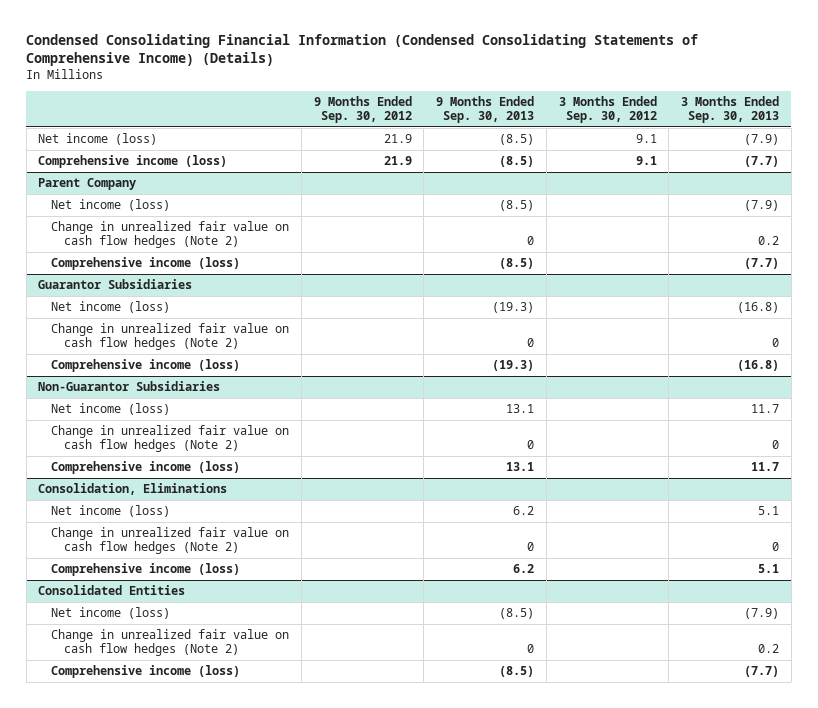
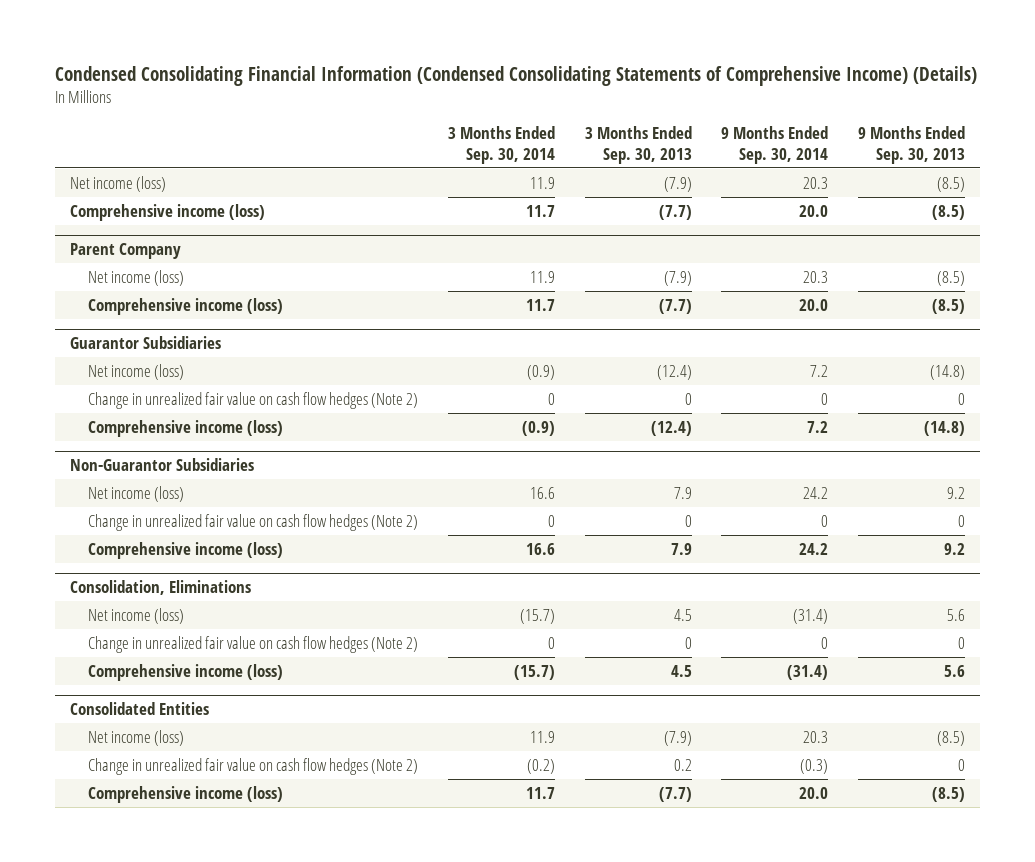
- | 9 Months Ended Sep. 30, 2012 | 9 Months Ended Sep. 30, 2013 | 3 Months Ended Sep. 30, 2012 | 3 Months Ended Sep. 30, 2013
+ | 3 Months Ended Sep. 30, 2014 | 3 Months Ended Sep. 30, 2013 | 9 Months Ended Sep. 30, 2014 | 9 Months Ended Sep. 30, 2013
@ Parent Company
- Change in unrealized fair value on cash flow hedges (Note 2) | | 0 | | 0.2
@ Guarantor Subsidiaries
- Net income (loss) | | (19.3) | | (16.8)
+ Net income (loss) | (0.9) | (12.4) | 7.2 | (14.8)
- Comprehensive income (loss) | | (19.3) | | (16.8)
+ Comprehensive income (loss) | (0.9) | (12.4) | 7.2 | (14.8)
@ Non-Guarantor Subsidiaries
- Net income (loss) | | 13.1 | | 11.7
+ Net income (loss) | 16.6 | 7.9 | 24.2 | 9.2
- Comprehensive income (loss) | | 13.1 | | 11.7
+ Comprehensive income (loss) | 16.6 | 7.9 | 24.2 | 9.2
@ Consolidation, Eliminations
- Net income (loss) | | 6.2 | | 5.1
+ Net income (loss) | (15.7) | 4.5 | (31.4) | 5.6
- Comprehensive income (loss) | | 6.2 | | 5.1
+ Comprehensive income (loss) | (15.7) | 4.5 | (31.4) | 5.6

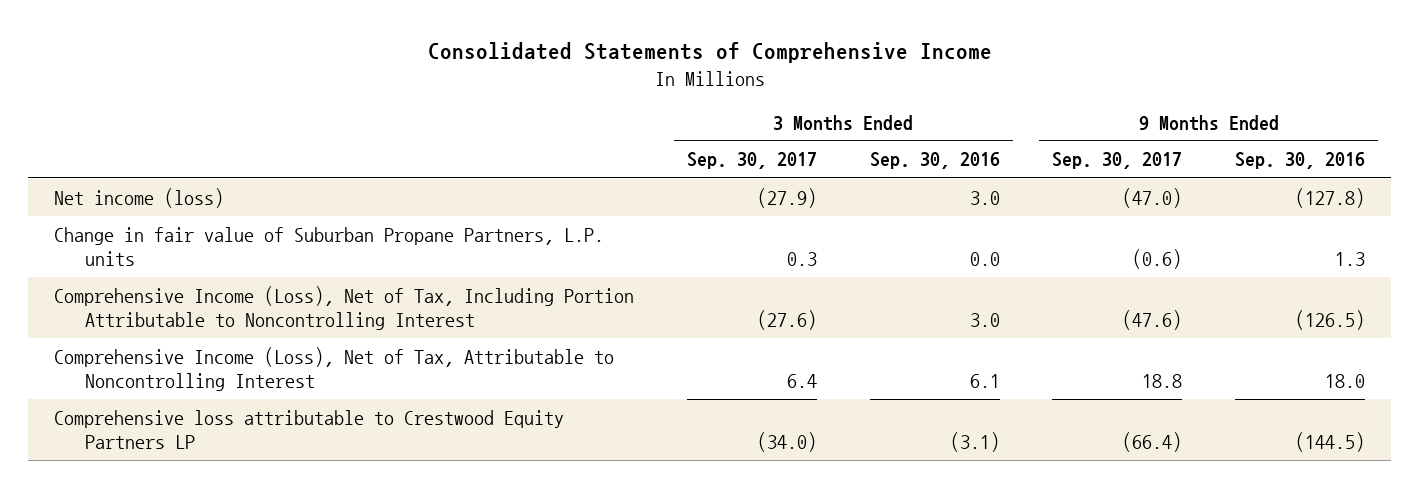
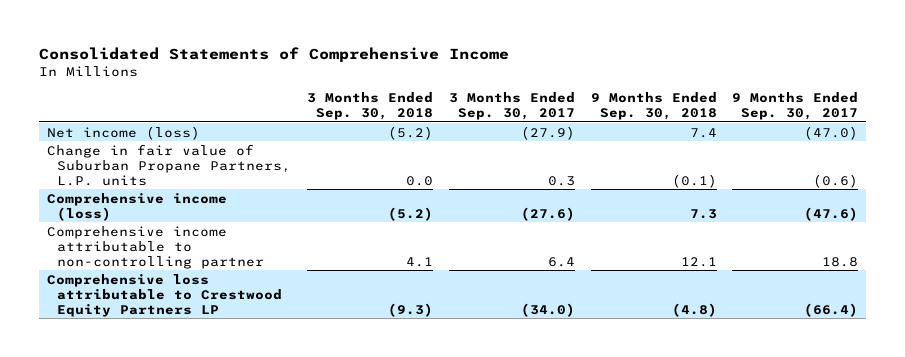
- | 3 Months Ended Sep. 30, 2017 | 3 Months Ended Sep. 30, 2016 | 9 Months Ended Sep. 30, 2017 | 9 Months Ended Sep. 30, 2016
+ | 3 Months Ended Sep. 30, 2018 | 3 Months Ended Sep. 30, 2017 | 9 Months Ended Sep. 30, 2018 | 9 Months Ended Sep. 30, 2017
- Comprehensive Income (Loss), Net of Tax, Including Portion Attributable to Noncontrolling Interest | (27.6) | 3.0 | (47.6) | (126.5)
- Comprehensive Income (Loss), Net of Tax, Attributable to Noncontrolling Interest | 6.4 | 6.1 | 18.8 | 18.0
+ Comprehensive income (loss) | (5.2) | (27.6) | 7.3 | (47.6)
+ Comprehensive income attributable to non-controlling partner | 4.1 | 6.4 | 12.1 | 18.8

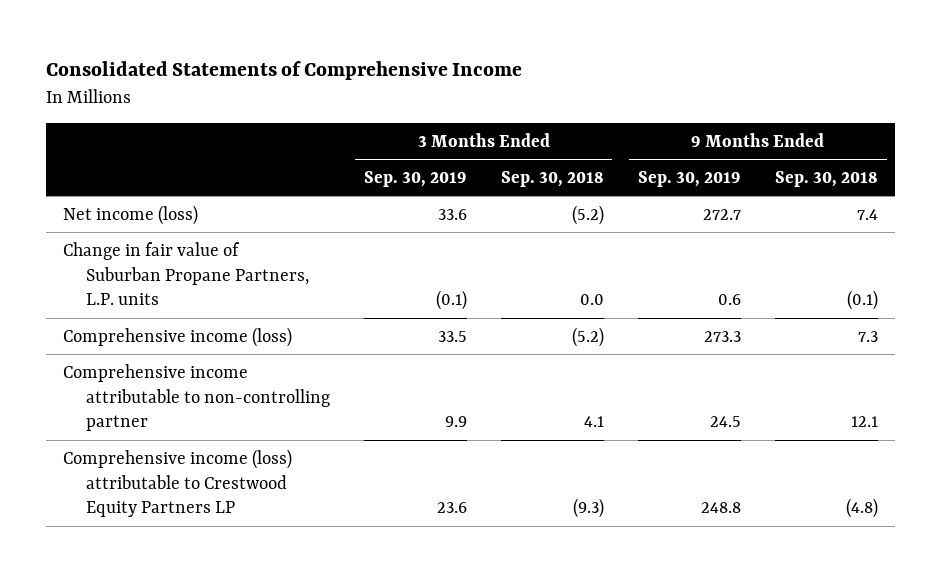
- | 3 Months Ended Sep. 30, 2018 | 3 Months Ended Sep. 30, 2017 | 9 Months Ended Sep. 30, 2018 | 9 Months Ended Sep. 30, 2017
+ | 3 Months Ended Sep. 30, 2019 | 3 Months Ended Sep. 30, 2018 | 9 Months Ended Sep. 30, 2019 | 9 Months Ended Sep. 30, 2018
- Comprehensive loss attributable to Crestwood Equity Partners LP | (9.3) | (34.0) | (4.8) | (66.4)
+ Comprehensive income (loss) attributable to Crestwood Equity Partners LP | 23.6 | (9.3) | 248.8 | (4.8)

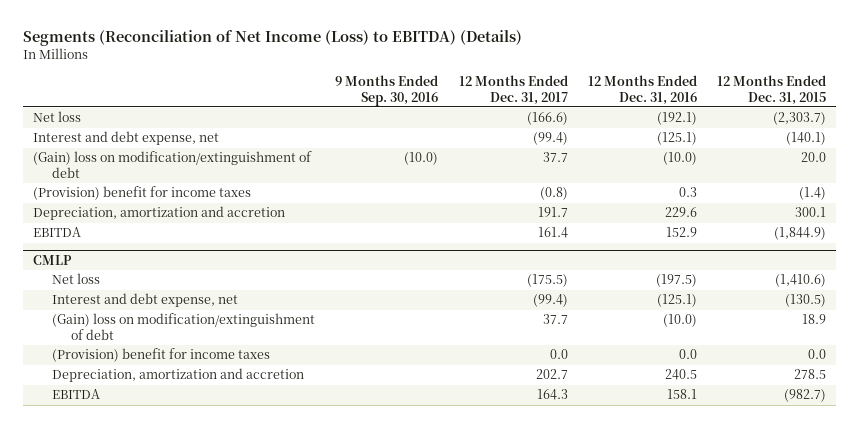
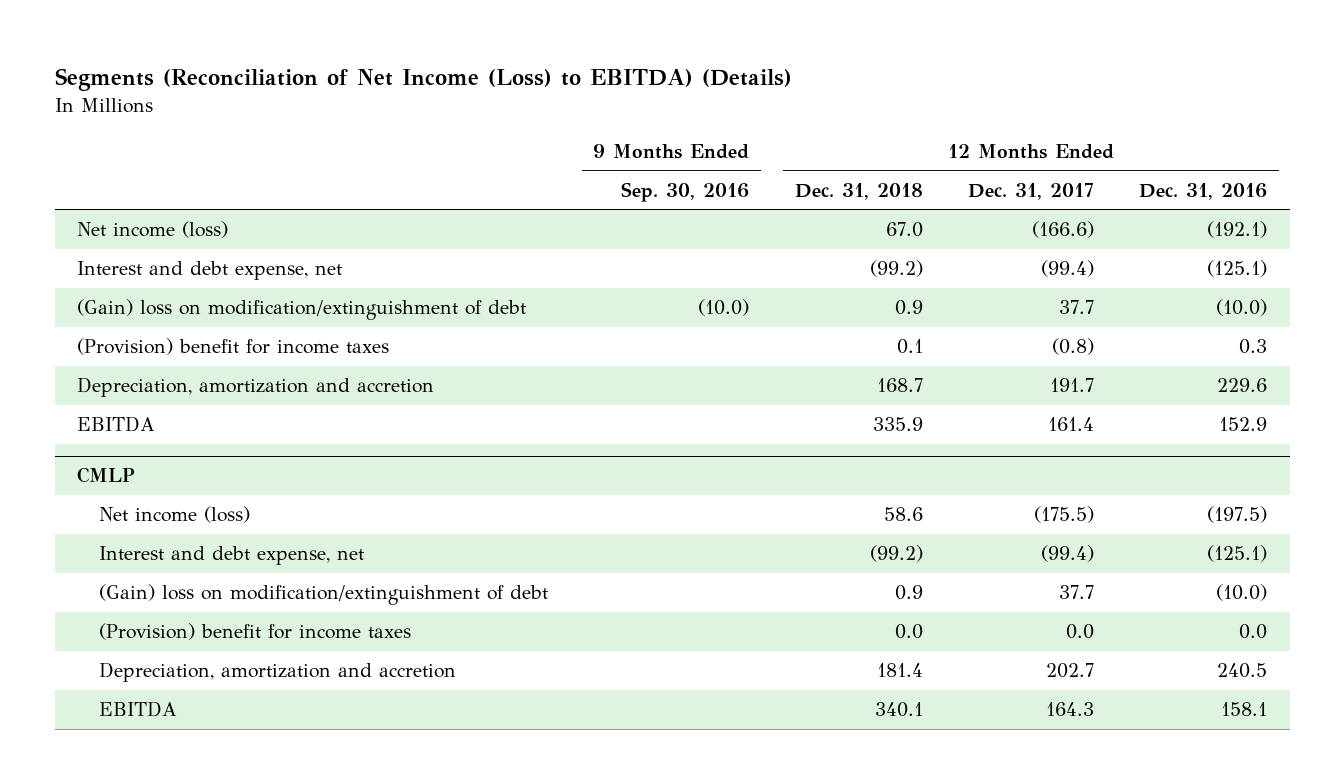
- | 9 Months Ended Sep. 30, 2016 | 12 Months Ended Dec. 31, 2017 | 12 Months Ended Dec. 31, 2016 | 12 Months Ended Dec. 31, 2015
+ | 9 Months Ended Sep. 30, 2016 | 12 Months Ended Dec. 31, 2018 | 12 Months Ended Dec. 31, 2017 | 12 Months Ended Dec. 31, 2016
- Net loss | | (166.6) | (192.1) | (2,303.7)
+ Net income (loss) | | 67.0 | (166.6) | (192.1)
@ CMLP
- Net loss | | (175.5) | (197.5) | (1,410.6)
+ Net income (loss) | | 58.6 | (175.5) | (197.5)

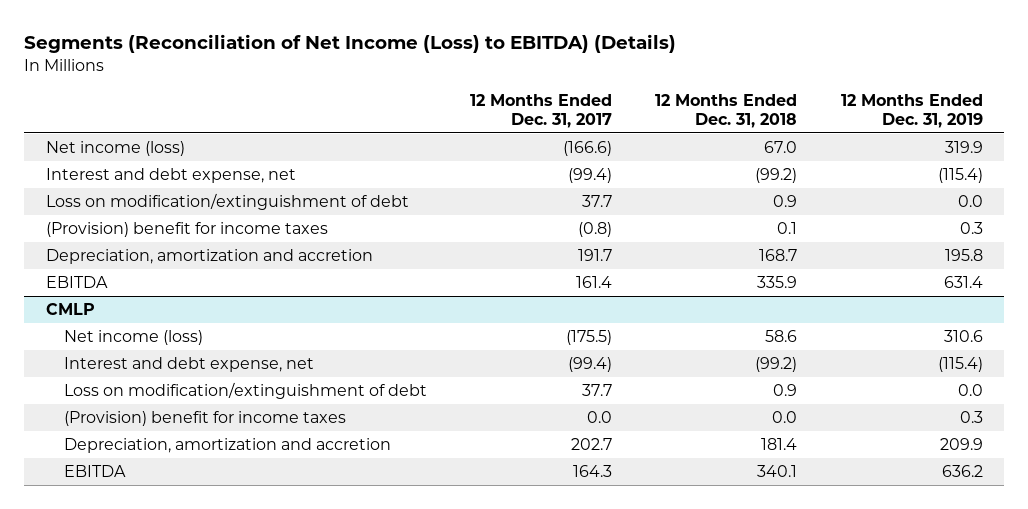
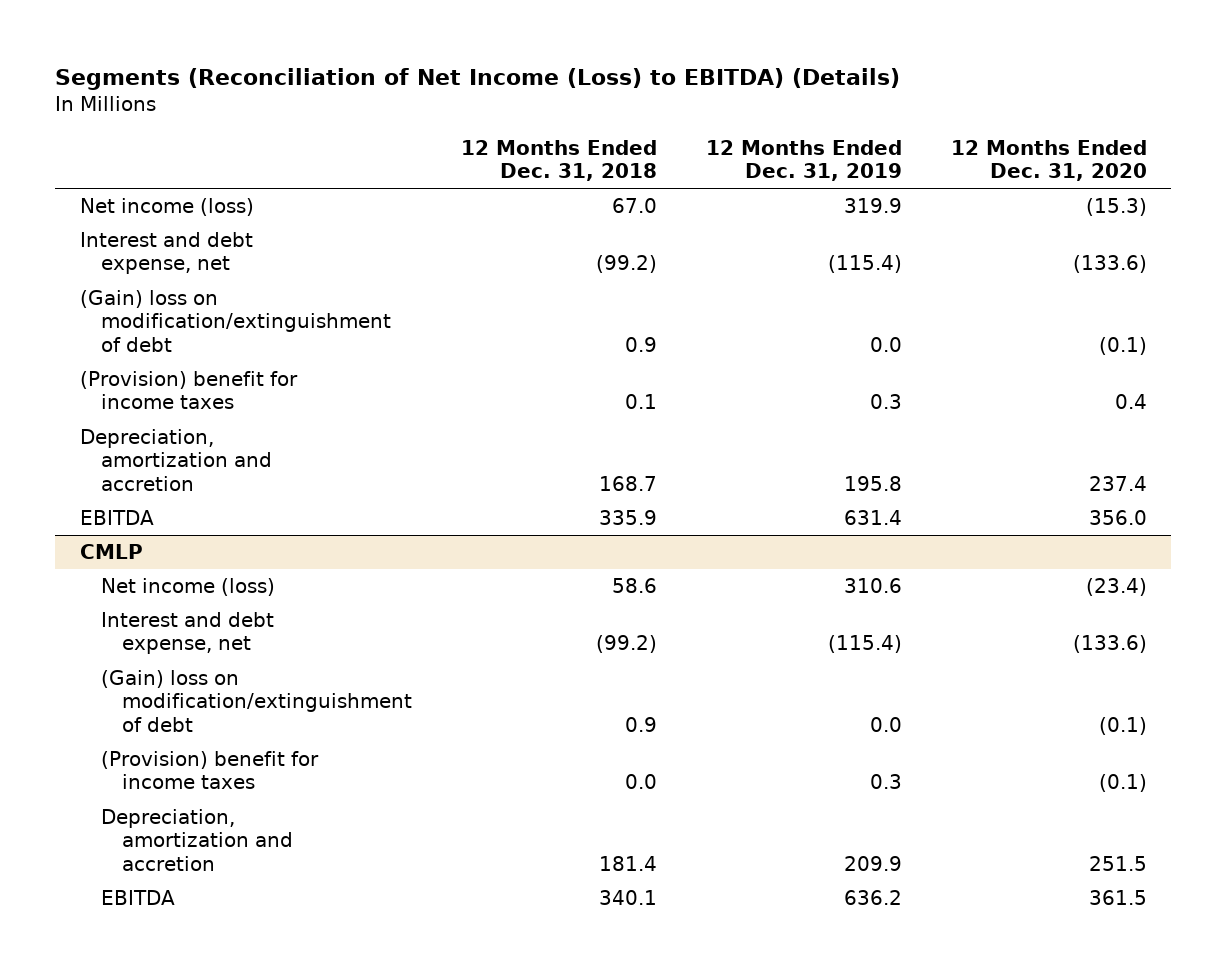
- | 12 Months Ended Dec. 31, 2017 | 12 Months Ended Dec. 31, 2018 | 12 Months Ended Dec. 31, 2019
+ | 12 Months Ended Dec. 31, 2018 | 12 Months Ended Dec. 31, 2019 | 12 Months Ended Dec. 31, 2020
- Loss on modification/extinguishment of debt | 37.7 | 0.9 | 0.0
+ (Gain) loss on modification/extinguishment of debt | 0.9 | 0.0 | (0.1)
@ CMLP
- Loss on modification/extinguishment of debt | 37.7 | 0.9 | 0.0
+ (Gain) loss on modification/extinguishment of debt | 0.9 | 0.0 | (0.1)

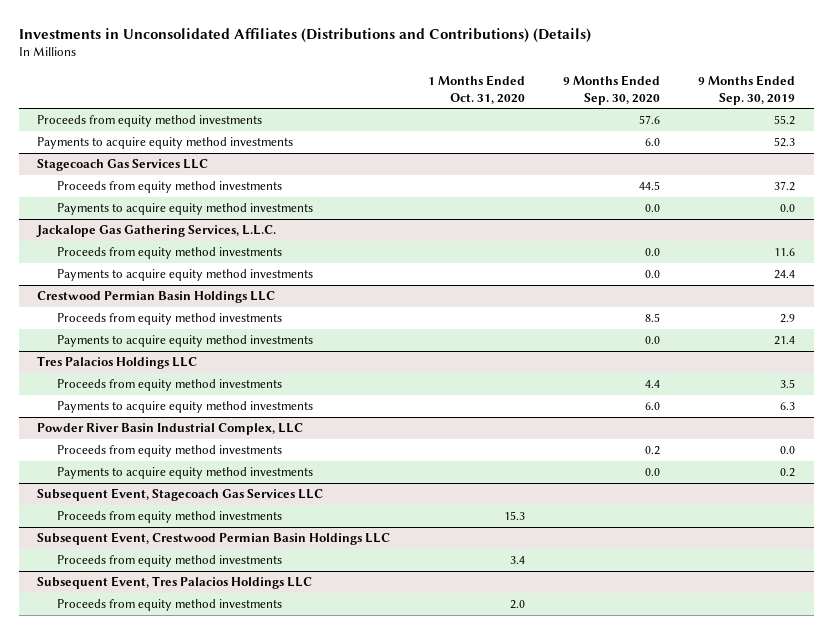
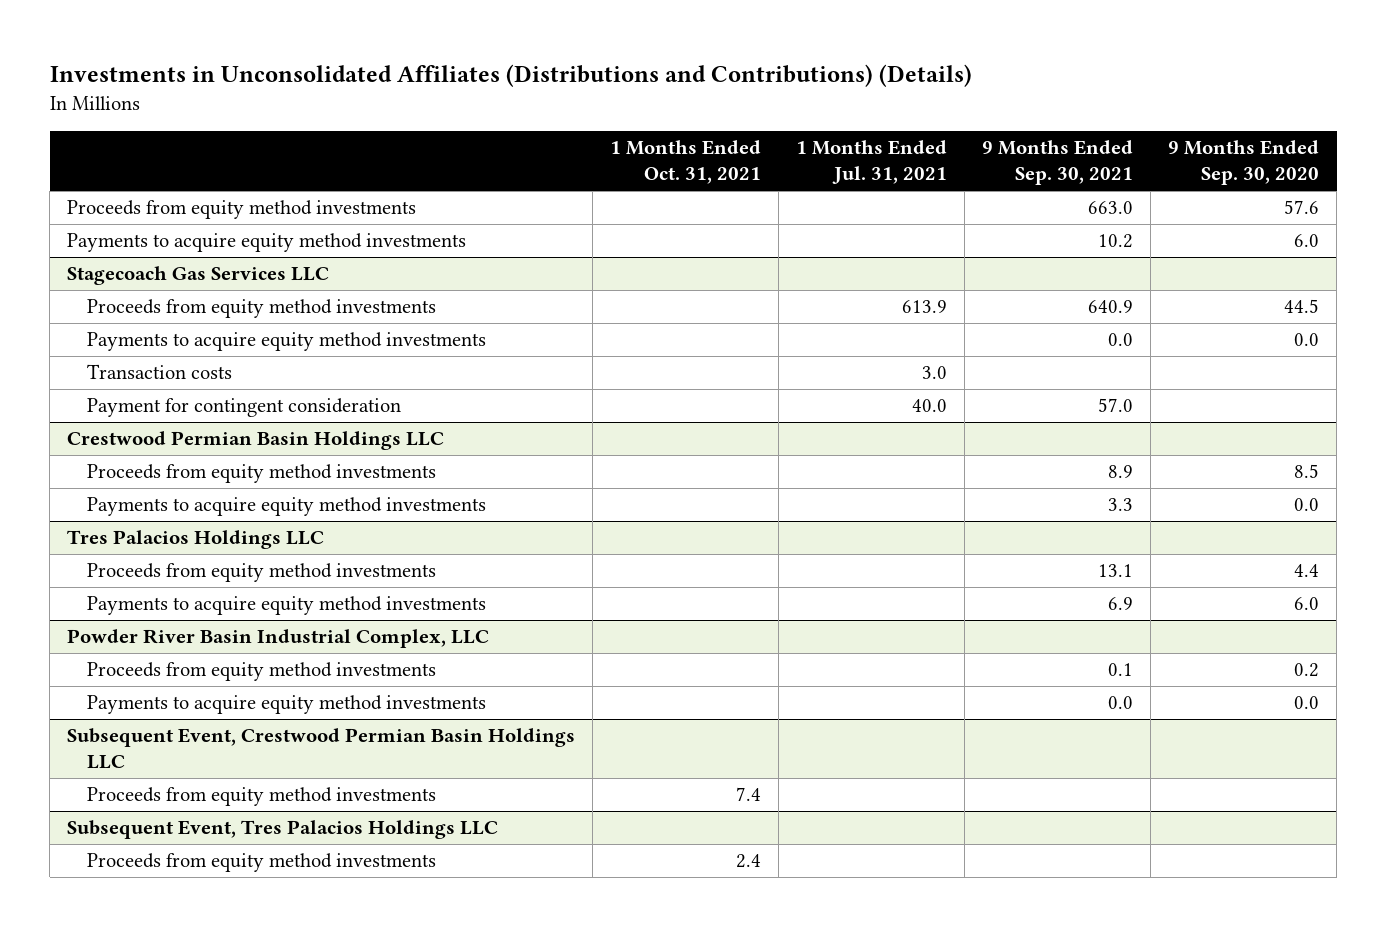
- | 1 Months Ended Oct. 31, 2020 | 9 Months Ended Sep. 30, 2020 | 9 Months Ended Sep. 30, 2019
+ | 1 Months Ended Oct. 31, 2021 | 1 Months Ended Jul. 31, 2021 | 9 Months Ended Sep. 30, 2021 | 9 Months Ended Sep. 30, 2020
- Jackalope Gas Gathering Services, L.L.C.
- Proceeds from equity method investments | | 0.0 | 11.6
- Payments to acquire equity method investments | | 0.0 | 24.4
@ Stagecoach Gas Services LLC
+ Transaction costs | | 3.0 | |
+ Payment for contingent consideration | | 40.0 | 57.0 |
- Subsequent Event, Stagecoach Gas Services LLC
- Proceeds from equity method investments | 15.3 | |

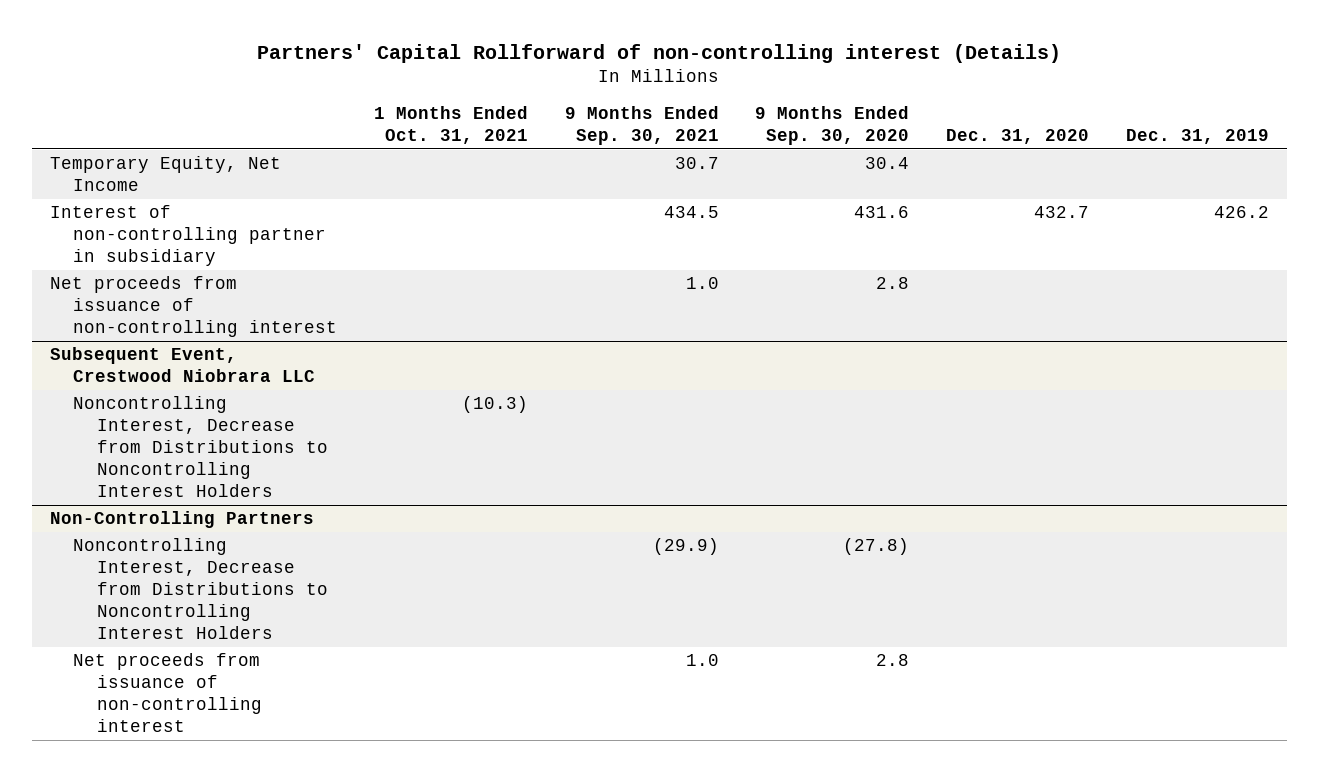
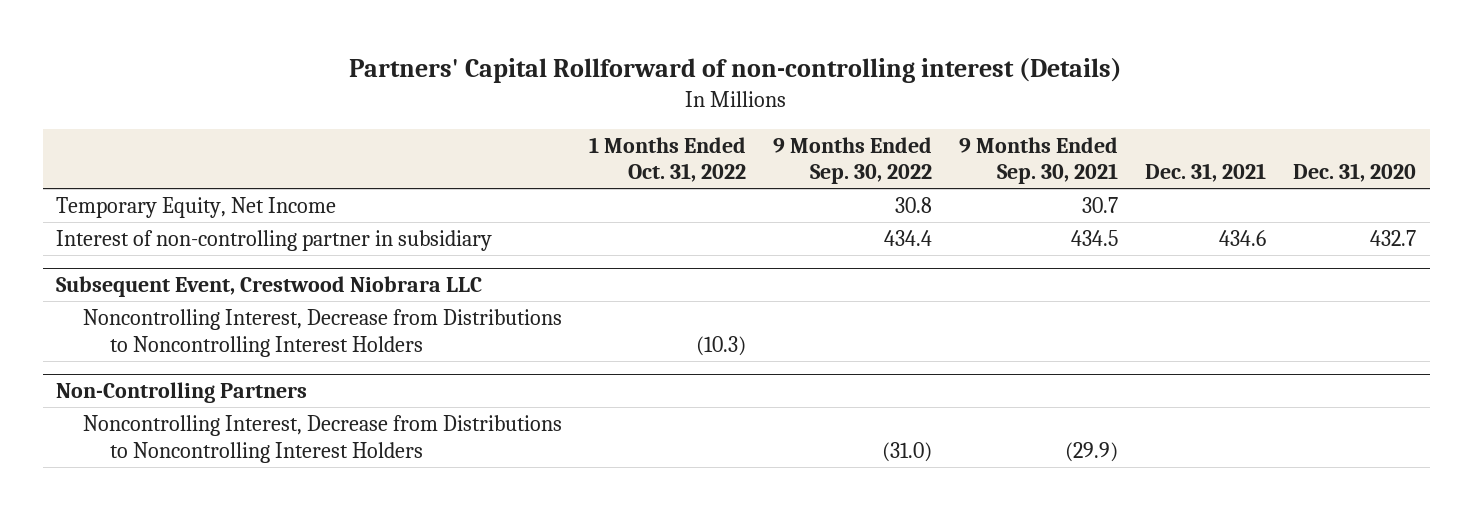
- | 1 Months Ended Oct. 31, 2021 | 9 Months Ended Sep. 30, 2021 | 9 Months Ended Sep. 30, 2020 | Dec. 31, 2020 | Dec. 31, 2019
+ | 1 Months Ended Oct. 31, 2022 | 9 Months Ended Sep. 30, 2022 | 9 Months Ended Sep. 30, 2021 | Dec. 31, 2021 | Dec. 31, 2020
- Net proceeds from issuance of non-controlling interest | | 1.0 | 2.8 | |
@ Non-Controlling Partners
- Net proceeds from issuance of non-controlling interest | | 1.0 | 2.8 | |

